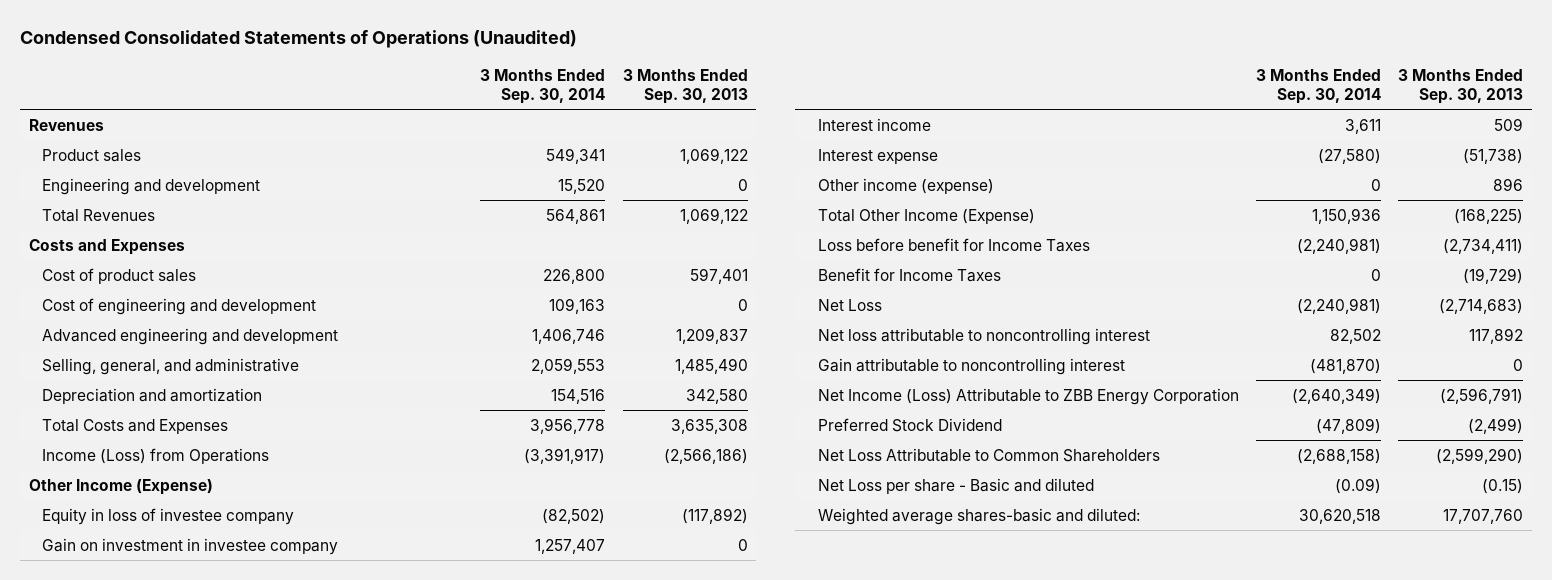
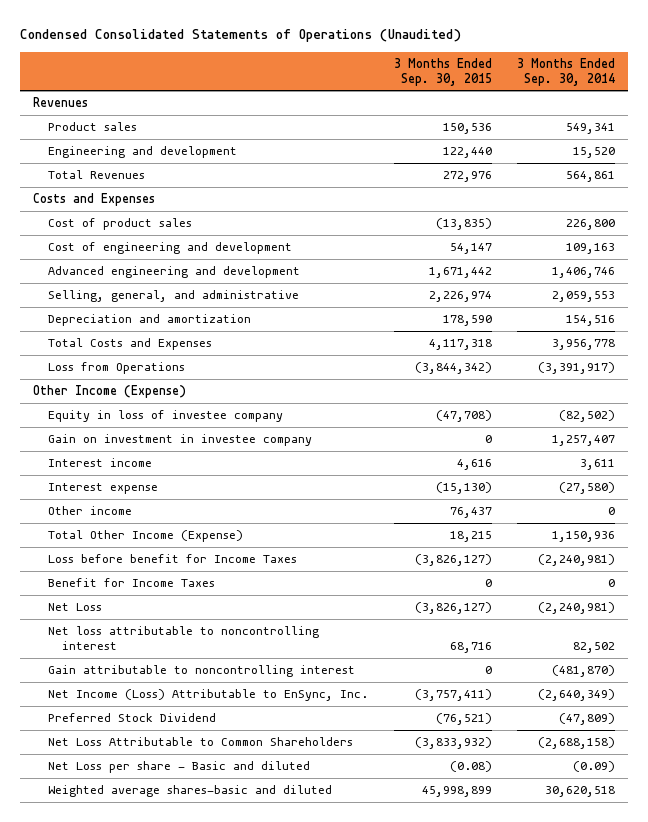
- | 3 Months Ended Sep. 30, 2014 | 3 Months Ended Sep. 30, 2013
+ | 3 Months Ended Sep. 30, 2015 | 3 Months Ended Sep. 30, 2014
- Income (Loss) from Operations | (3,391,917) | (2,566,186)
+ Loss from Operations | (3,844,342) | (3,391,917)
- Other income (expense) | 0 | 896
+ Other income | 76,437 | 0
- Net Income (Loss) Attributable to ZBB Energy Corporation | (2,640,349) | (2,596,791)
+ Net Income (Loss) Attributable to EnSync, Inc. | (3,757,411) | (2,640,349)
- Weighted average shares-basic and diluted: | 30,620,518 | 17,707,760
+ Weighted average shares-basic and diluted | 45,998,899 | 30,620,518

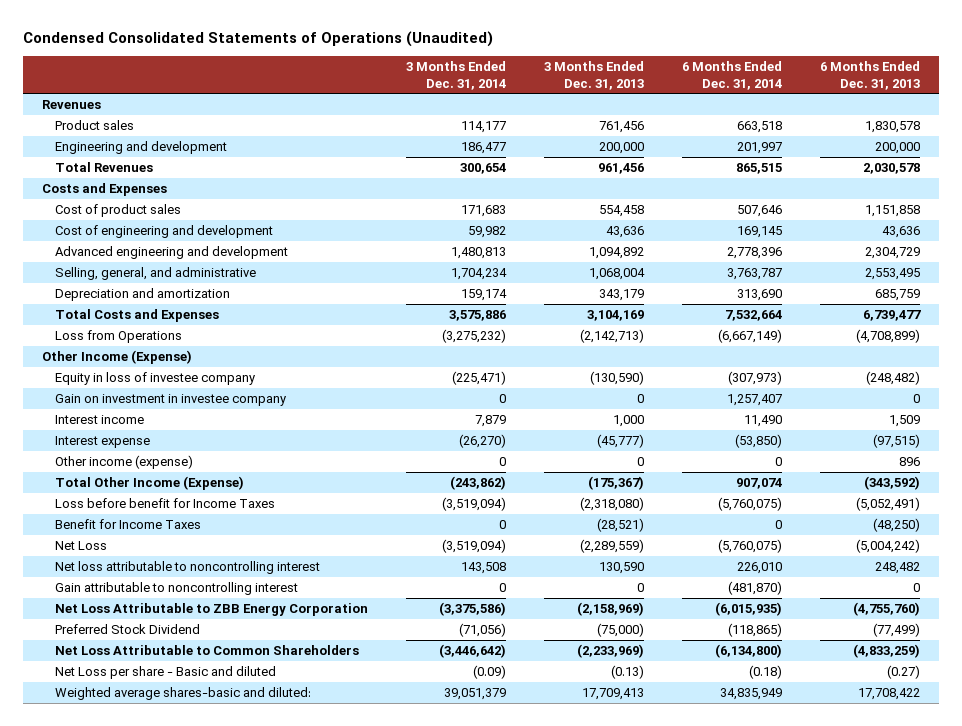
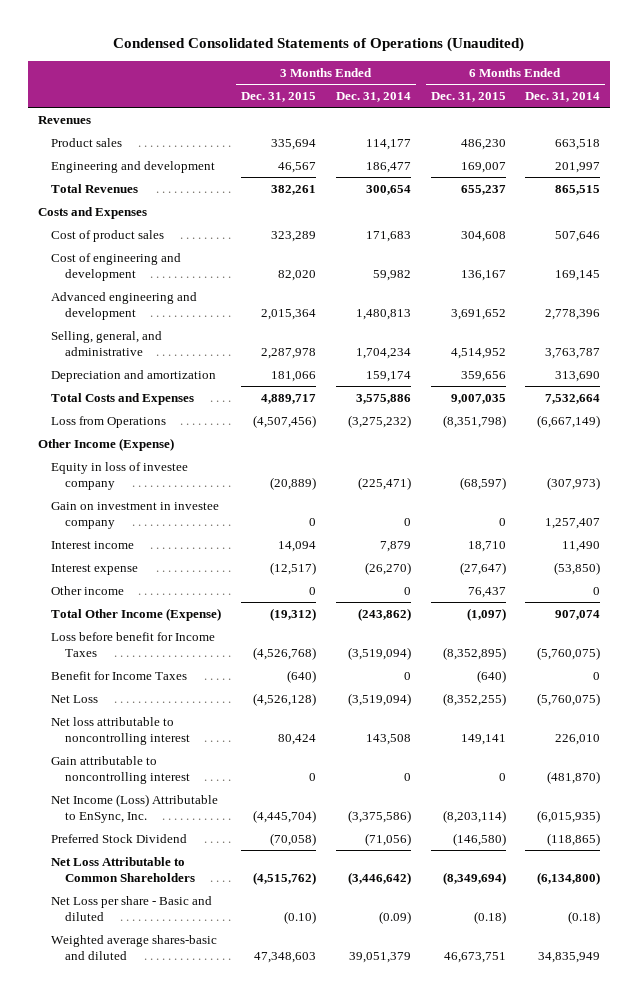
- | 3 Months Ended Dec. 31, 2014 | 3 Months Ended Dec. 31, 2013 | 6 Months Ended Dec. 31, 2014 | 6 Months Ended Dec. 31, 2013
+ | 3 Months Ended Dec. 31, 2015 | 3 Months Ended Dec. 31, 2014 | 6 Months Ended Dec. 31, 2015 | 6 Months Ended Dec. 31, 2014
- Other income (expense) | 0 | 0 | 0 | 896
+ Other income | 0 | 0 | 76,437 | 0
- Net Loss Attributable to ZBB Energy Corporation | (3,375,586) | (2,158,969) | (6,015,935) | (4,755,760)
+ Net Income (Loss) Attributable to EnSync, Inc. | (4,445,704) | (3,375,586) | (8,203,114) | (6,015,935)
- Weighted average shares-basic and diluted: | 39,051,379 | 17,709,413 | 34,835,949 | 17,708,422
+ Weighted average shares-basic and diluted | 47,348,603 | 39,051,379 | 46,673,751 | 34,835,949

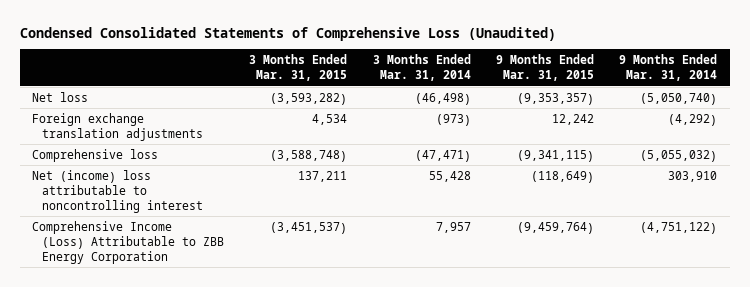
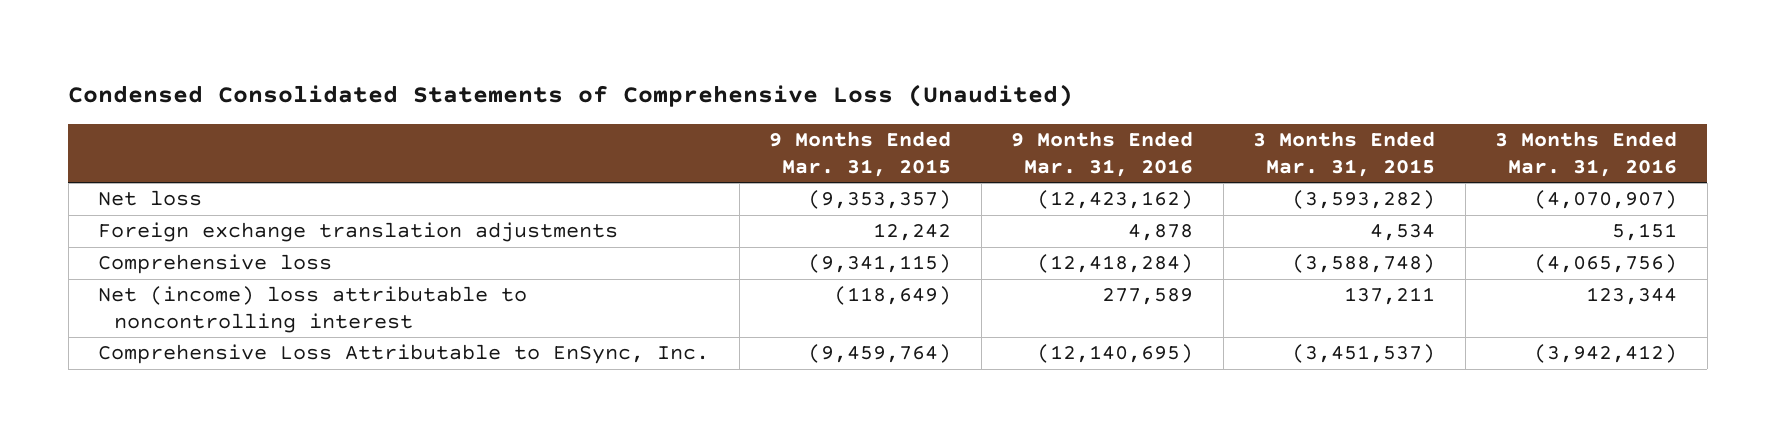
- | 3 Months Ended Mar. 31, 2015 | 3 Months Ended Mar. 31, 2014 | 9 Months Ended Mar. 31, 2015 | 9 Months Ended Mar. 31, 2014
+ | 9 Months Ended Mar. 31, 2015 | 9 Months Ended Mar. 31, 2016 | 3 Months Ended Mar. 31, 2015 | 3 Months Ended Mar. 31, 2016
- Comprehensive Income (Loss) Attributable to ZBB Energy Corporation | (3,451,537) | 7,957 | (9,459,764) | (4,751,122)
+ Comprehensive Loss Attributable to EnSync, Inc. | (9,459,764) | (12,140,695) | (3,451,537) | (3,942,412)

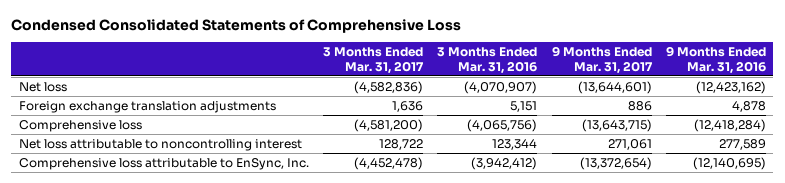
- Condensed Consolidated Statements of Comprehensive Loss (Unaudited)
+ Condensed Consolidated Statements of Comprehensive Loss
- | 9 Months Ended Mar. 31, 2015 | 9 Months Ended Mar. 31, 2016 | 3 Months Ended Mar. 31, 2015 | 3 Months Ended Mar. 31, 2016
+ | 3 Months Ended Mar. 31, 2017 | 3 Months Ended Mar. 31, 2016 | 9 Months Ended Mar. 31, 2017 | 9 Months Ended Mar. 31, 2016
- Net (income) loss attributable to noncontrolling interest | (118,649) | 277,589 | 137,211 | 123,344
- Comprehensive Loss Attributable to EnSync, Inc. | (9,459,764) | (12,140,695) | (3,451,537) | (3,942,412)
+ Net loss attributable to noncontrolling interest | 128,722 | 123,344 | 271,061 | 277,589
+ Comprehensive loss attributable to EnSync, Inc. | (4,452,478) | (3,942,412) | (13,372,654) | (12,140,695)

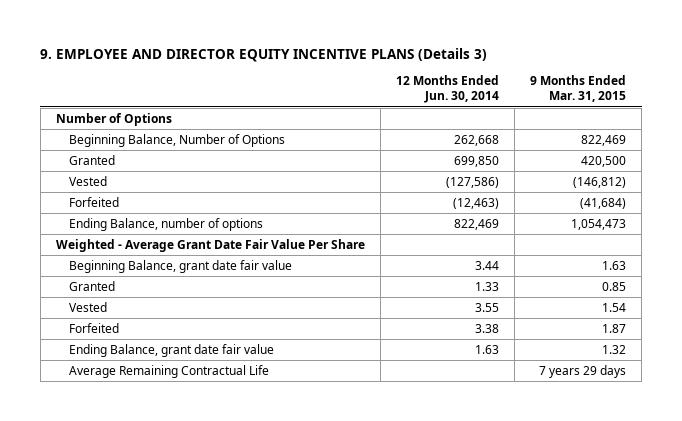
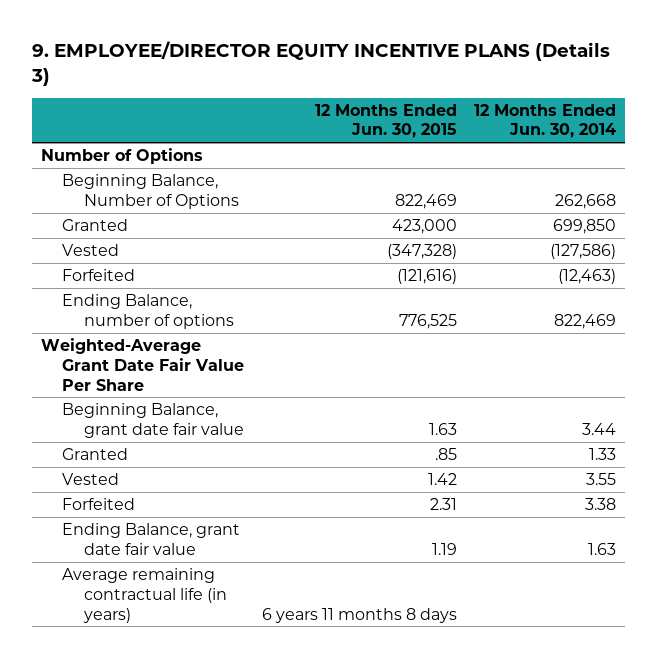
- 9. EMPLOYEE AND DIRECTOR EQUITY INCENTIVE PLANS (Details 3)
+ 9. EMPLOYEE/DIRECTOR EQUITY INCENTIVE PLANS (Details 3)
- | 12 Months Ended Jun. 30, 2014 | 9 Months Ended Mar. 31, 2015
+ | 12 Months Ended Jun. 30, 2015 | 12 Months Ended Jun. 30, 2014
- Weighted - Average Grant Date Fair Value Per Share
+ Weighted-Average Grant Date Fair Value Per Share
- Average Remaining Contractual Life | | 7 years 29 days
+ Average remaining contractual life (in years) | 6 years 11 months 8 days |

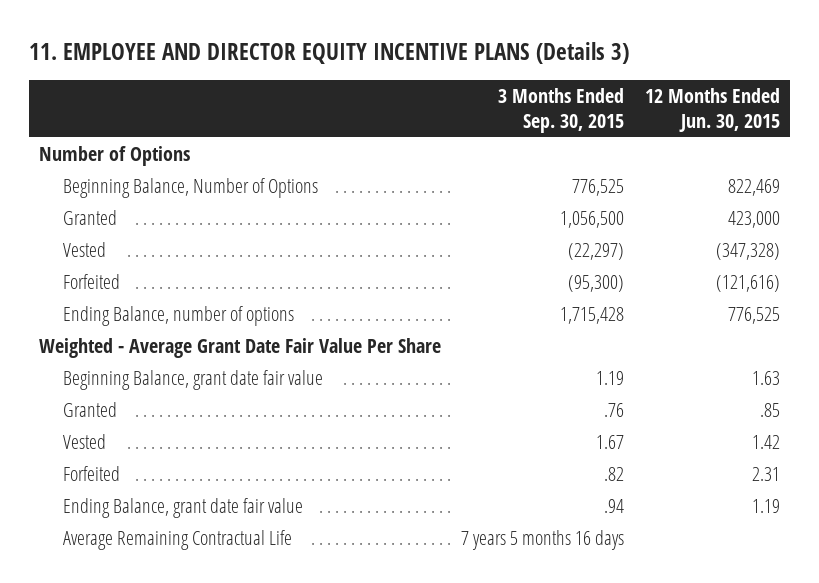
- 9. EMPLOYEE/DIRECTOR EQUITY INCENTIVE PLANS (Details 3)
+ 11. EMPLOYEE AND DIRECTOR EQUITY INCENTIVE PLANS (Details 3)
- | 12 Months Ended Jun. 30, 2015 | 12 Months Ended Jun. 30, 2014
+ | 3 Months Ended Sep. 30, 2015 | 12 Months Ended Jun. 30, 2015
- Weighted-Average Grant Date Fair Value Per Share
+ Weighted - Average Grant Date Fair Value Per Share
- Average remaining contractual life (in years) | 6 years 11 months 8 days |
+ Average Remaining Contractual Life | 7 years 5 months 16 days |

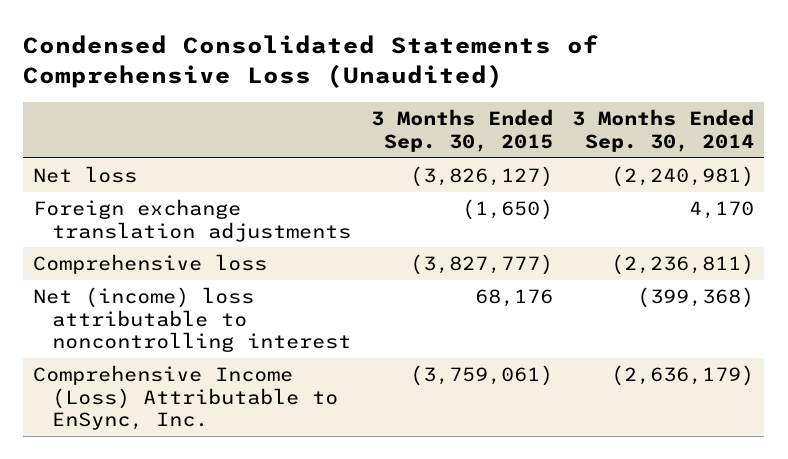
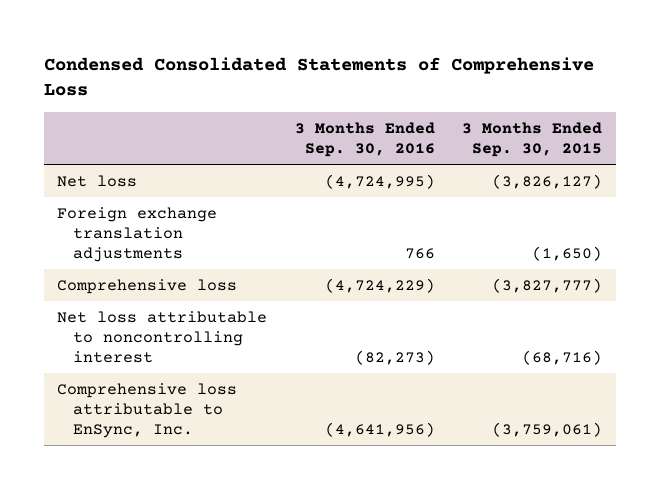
- Condensed Consolidated Statements of Comprehensive Loss (Unaudited)
+ Condensed Consolidated Statements of Comprehensive Loss
- | 3 Months Ended Sep. 30, 2015 | 3 Months Ended Sep. 30, 2014
+ | 3 Months Ended Sep. 30, 2016 | 3 Months Ended Sep. 30, 2015
- Net (income) loss attributable to noncontrolling interest | 68,176 | (399,368)
- Comprehensive Income (Loss) Attributable to EnSync, Inc. | (3,759,061) | (2,636,179)
+ Net loss attributable to noncontrolling interest | (82,273) | (68,716)
+ Comprehensive loss attributable to EnSync, Inc. | (4,641,956) | (3,759,061)

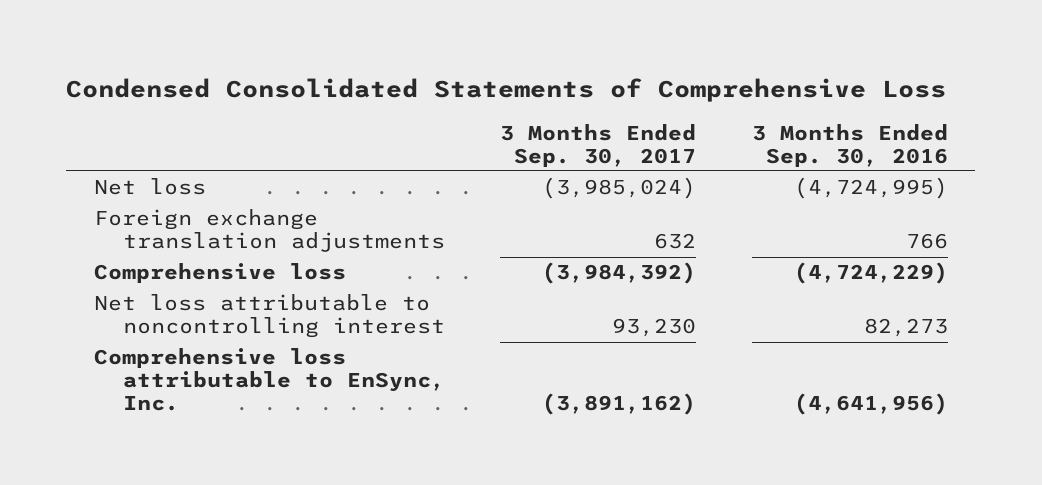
- | 3 Months Ended Sep. 30, 2016 | 3 Months Ended Sep. 30, 2015
+ | 3 Months Ended Sep. 30, 2017 | 3 Months Ended Sep. 30, 2016
- Net loss attributable to noncontrolling interest | (82,273) | (68,716)
+ Net loss attributable to noncontrolling interest | 93,230 | 82,273

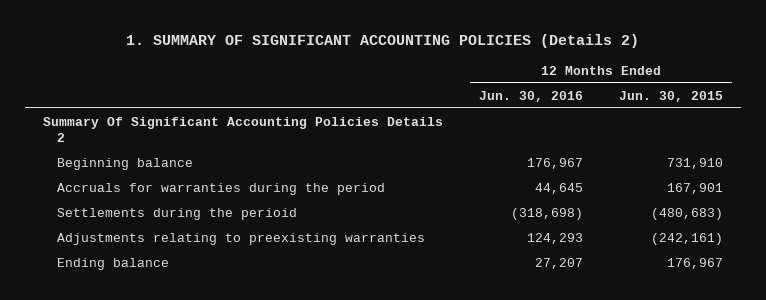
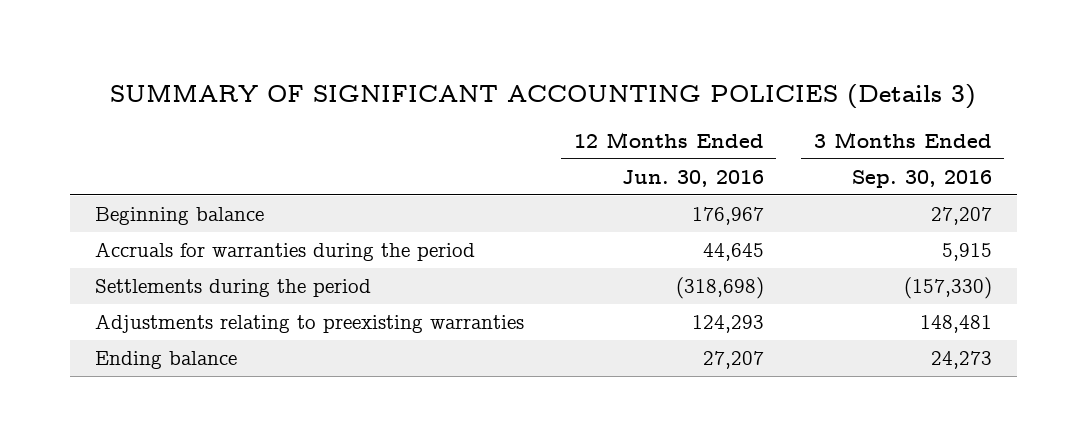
- 1. SUMMARY OF SIGNIFICANT ACCOUNTING POLICIES (Details 2)
+ SUMMARY OF SIGNIFICANT ACCOUNTING POLICIES (Details 3)
- | 12 Months Ended Jun. 30, 2016 | 12 Months Ended Jun. 30, 2015
+ | 12 Months Ended Jun. 30, 2016 | 3 Months Ended Sep. 30, 2016
- Summary Of Significant Accounting Policies Details 2
- Settlements during the perioid | (318,698) | (480,683)
+ Settlements during the period | (318,698) | (157,330)

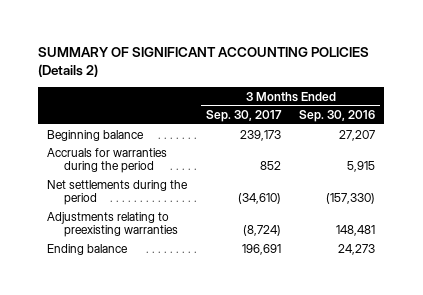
- SUMMARY OF SIGNIFICANT ACCOUNTING POLICIES (Details 3)
+ SUMMARY OF SIGNIFICANT ACCOUNTING POLICIES (Details 2)
- | 12 Months Ended Jun. 30, 2016 | 3 Months Ended Sep. 30, 2016
+ | 3 Months Ended Sep. 30, 2017 | 3 Months Ended Sep. 30, 2016
- Settlements during the period | (318,698) | (157,330)
+ Net settlements during the period | (34,610) | (157,330)

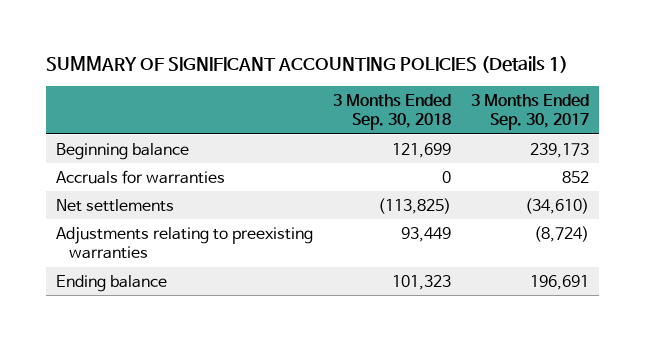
- SUMMARY OF SIGNIFICANT ACCOUNTING POLICIES (Details 2)
+ SUMMARY OF SIGNIFICANT ACCOUNTING POLICIES (Details 1)
- | 3 Months Ended Sep. 30, 2017 | 3 Months Ended Sep. 30, 2016
+ | 3 Months Ended Sep. 30, 2018 | 3 Months Ended Sep. 30, 2017
- Accruals for warranties during the period | 852 | 5,915
- Net settlements during the period | (34,610) | (157,330)
+ Accruals for warranties | 0 | 852
+ Net settlements | (113,825) | (34,610)

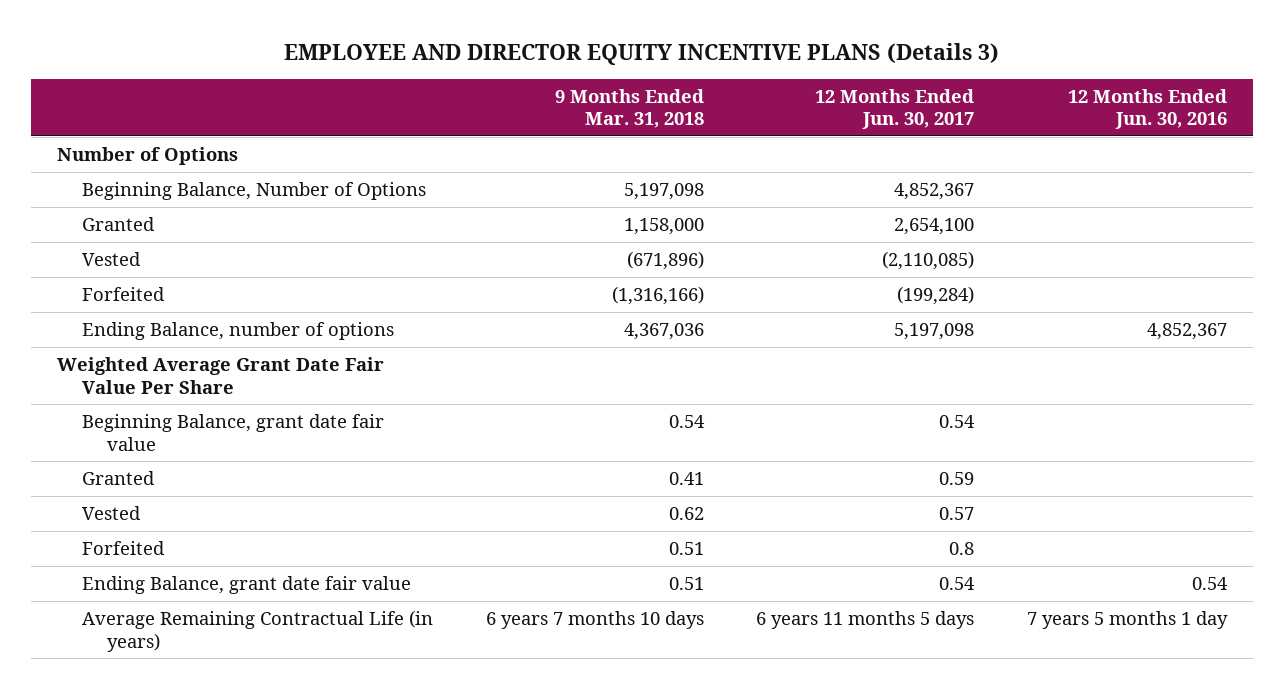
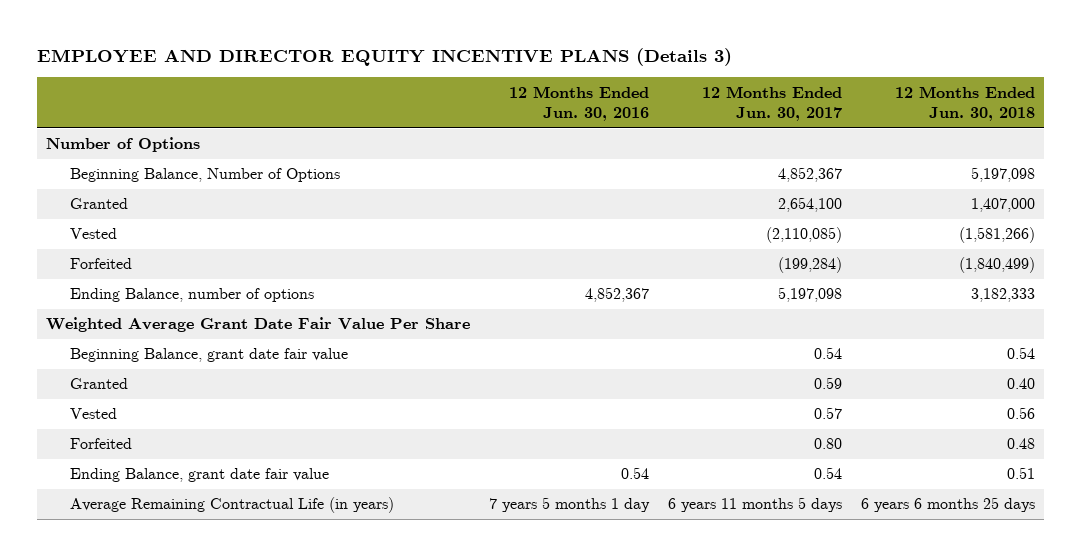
- | 9 Months Ended Mar. 31, 2018 | 12 Months Ended Jun. 30, 2017 | 12 Months Ended Jun. 30, 2016
+ | 12 Months Ended Jun. 30, 2016 | 12 Months Ended Jun. 30, 2017 | 12 Months Ended Jun. 30, 2018
- Forfeited | 0.51 | 0.8 |
+ Forfeited | | 0.80 | 0.48

